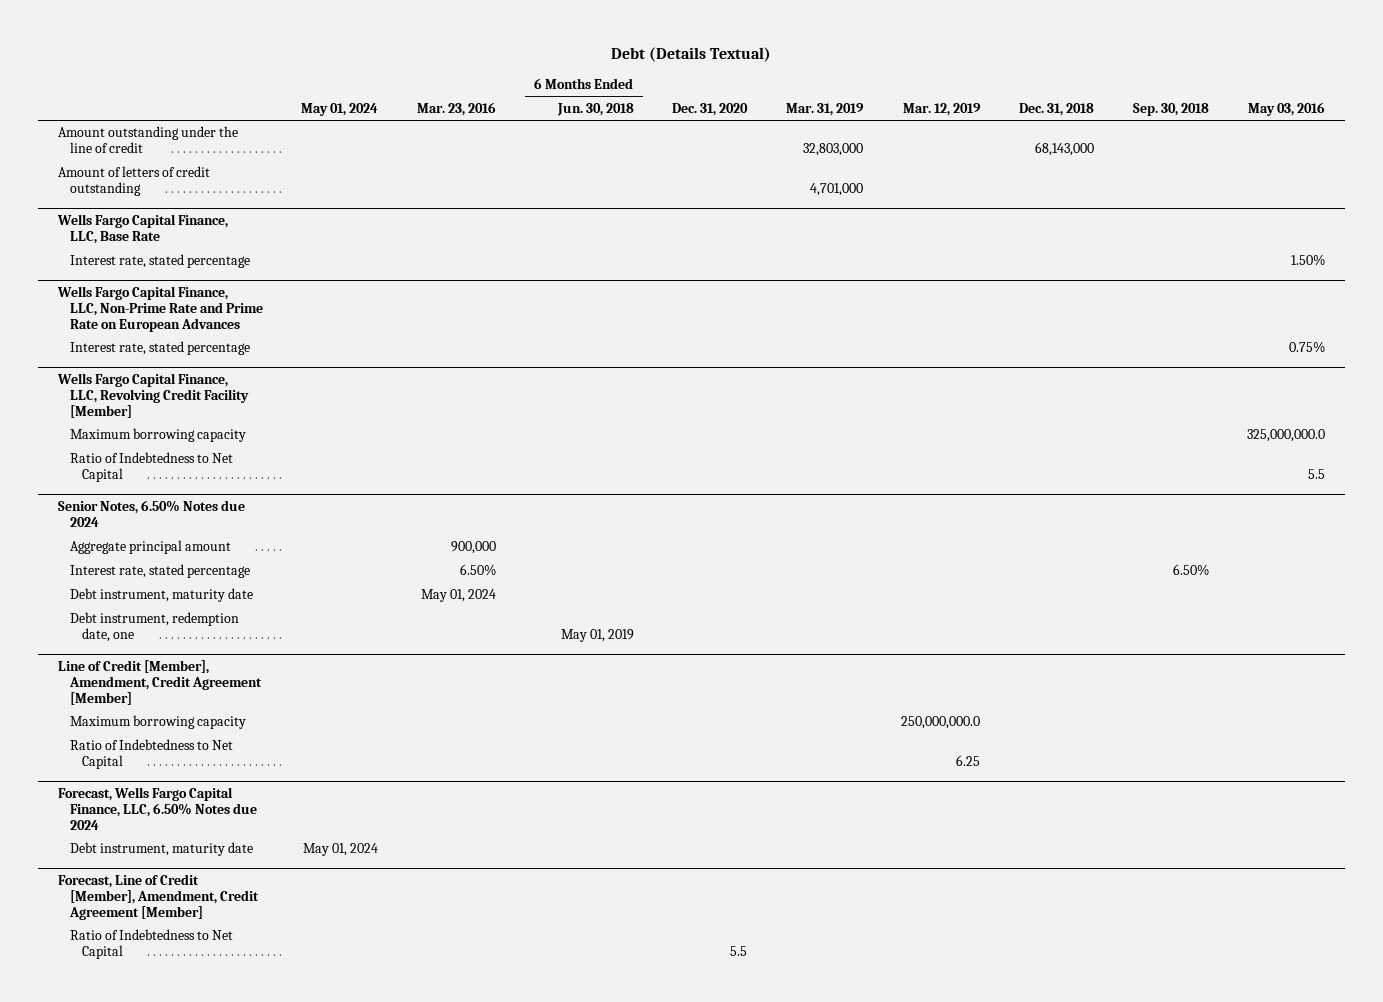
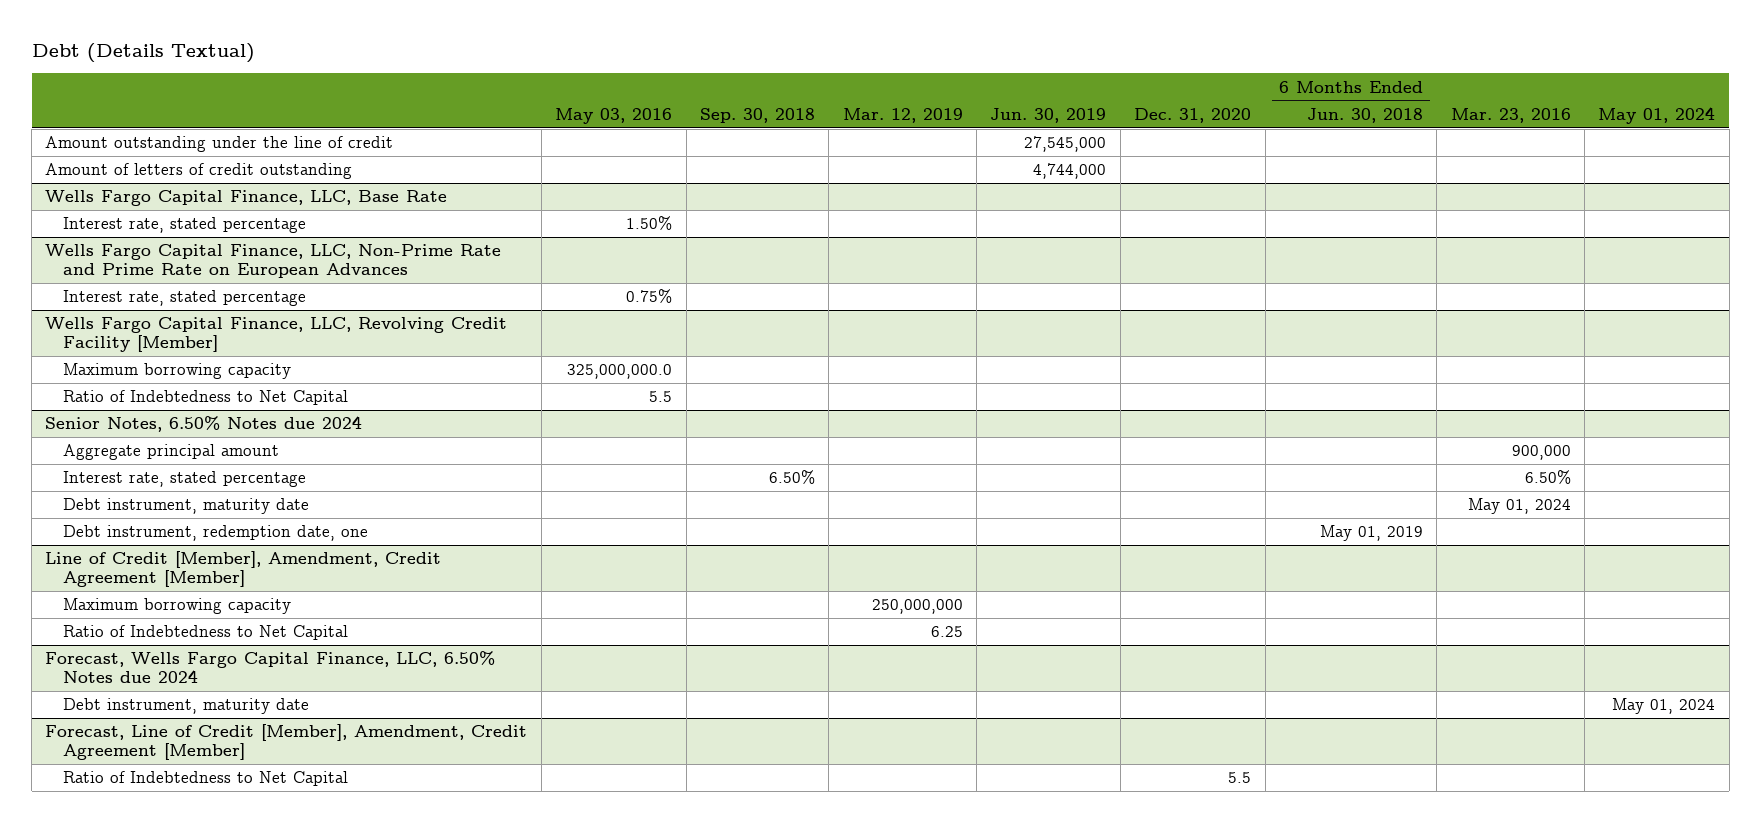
- | May 01, 2024 | Mar. 23, 2016 | 6 Months Ended Jun. 30, 2018 | Dec. 31, 2020 | Mar. 31, 2019 | Mar. 12, 2019 | Dec. 31, 2018 | Sep. 30, 2018 | May 03, 2016
+ | May 03, 2016 | Sep. 30, 2018 | Mar. 12, 2019 | Jun. 30, 2019 | Dec. 31, 2020 | 6 Months Ended Jun. 30, 2018 | Mar. 23, 2016 | May 01, 2024
@ Line of Credit [Member], Amendment, Credit Agreement [Member]
- Maximum borrowing capacity | | | | | | 250,000,000.0 | | |
+ Maximum borrowing capacity | | | 250,000,000 | | | | |

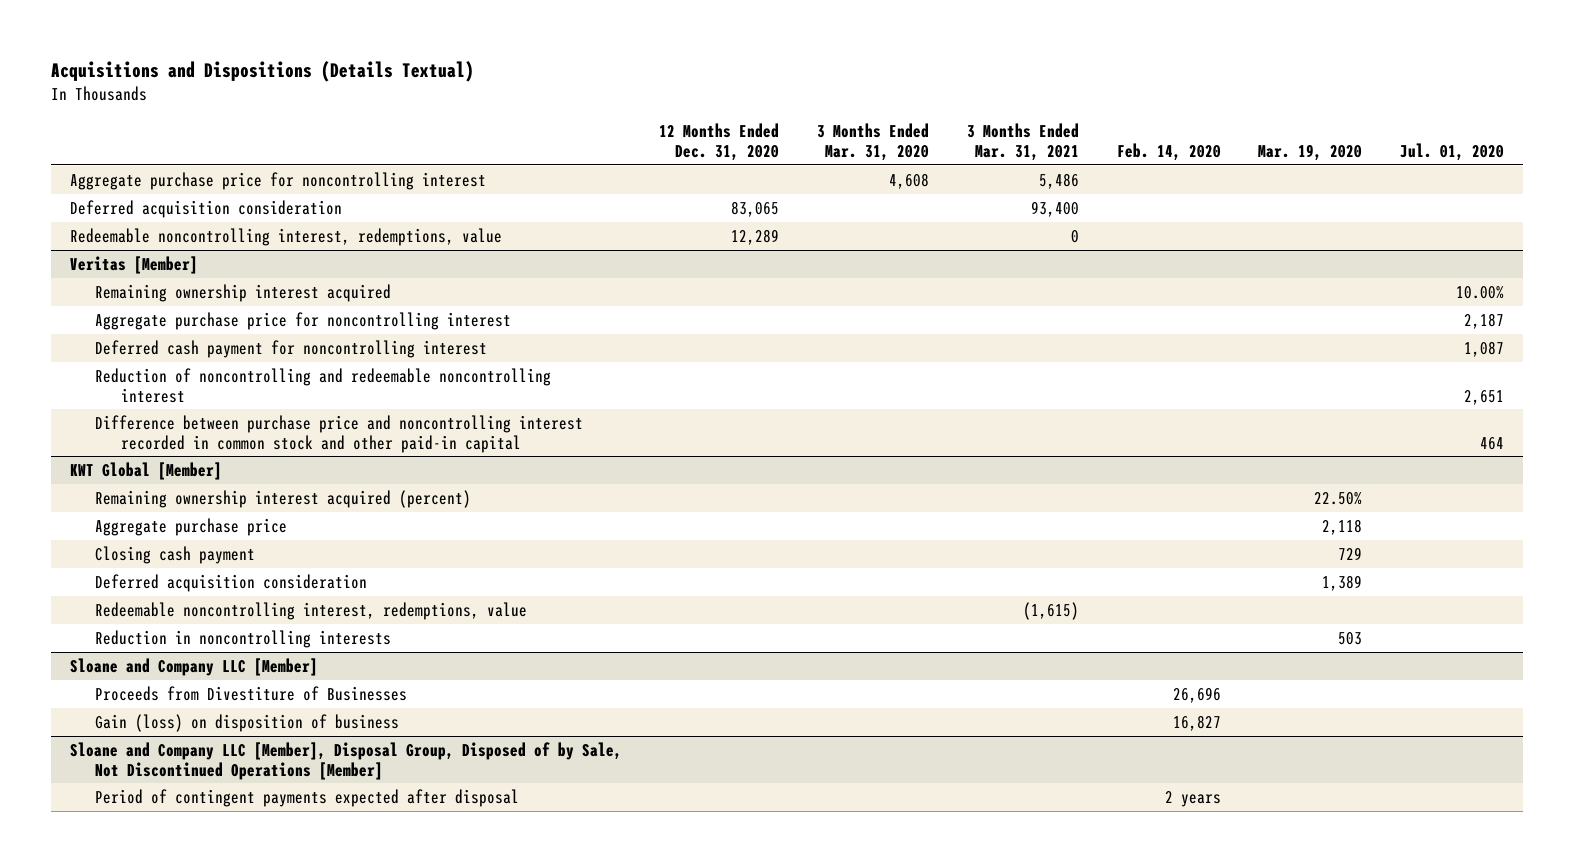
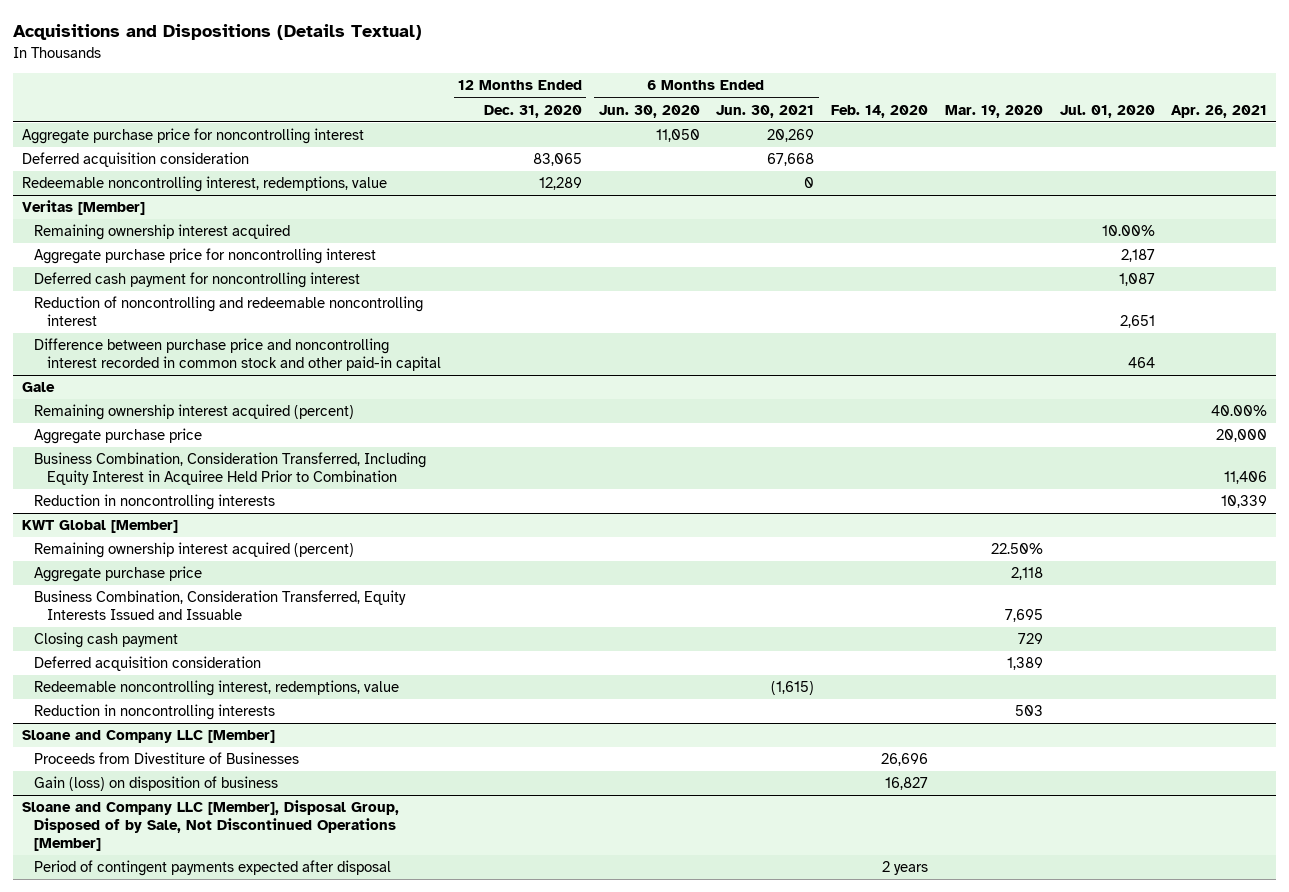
- | 12 Months Ended Dec. 31, 2020 | 3 Months Ended Mar. 31, 2020 | 3 Months Ended Mar. 31, 2021 | Feb. 14, 2020 | Mar. 19, 2020 | Jul. 01, 2020
+ | 12 Months Ended Dec. 31, 2020 | 6 Months Ended Jun. 30, 2020 | 6 Months Ended Jun. 30, 2021 | Feb. 14, 2020 | Mar. 19, 2020 | Jul. 01, 2020 | Apr. 26, 2021
+ Gale
+ Remaining ownership interest acquired (percent) | | | | | | | 40.00%
+ Aggregate purchase price | | | | | | | 20,000
+ Business Combination, Consideration Transferred, Including Equity Interest in Acquiree Held Prior to Combination | | | | | | | 11,406
+ Reduction in noncontrolling interests | | | | | | | 10,339
@ KWT Global [Member]
+ Business Combination, Consideration Transferred, Equity Interests Issued and Issuable | | | | | 7,695 | |

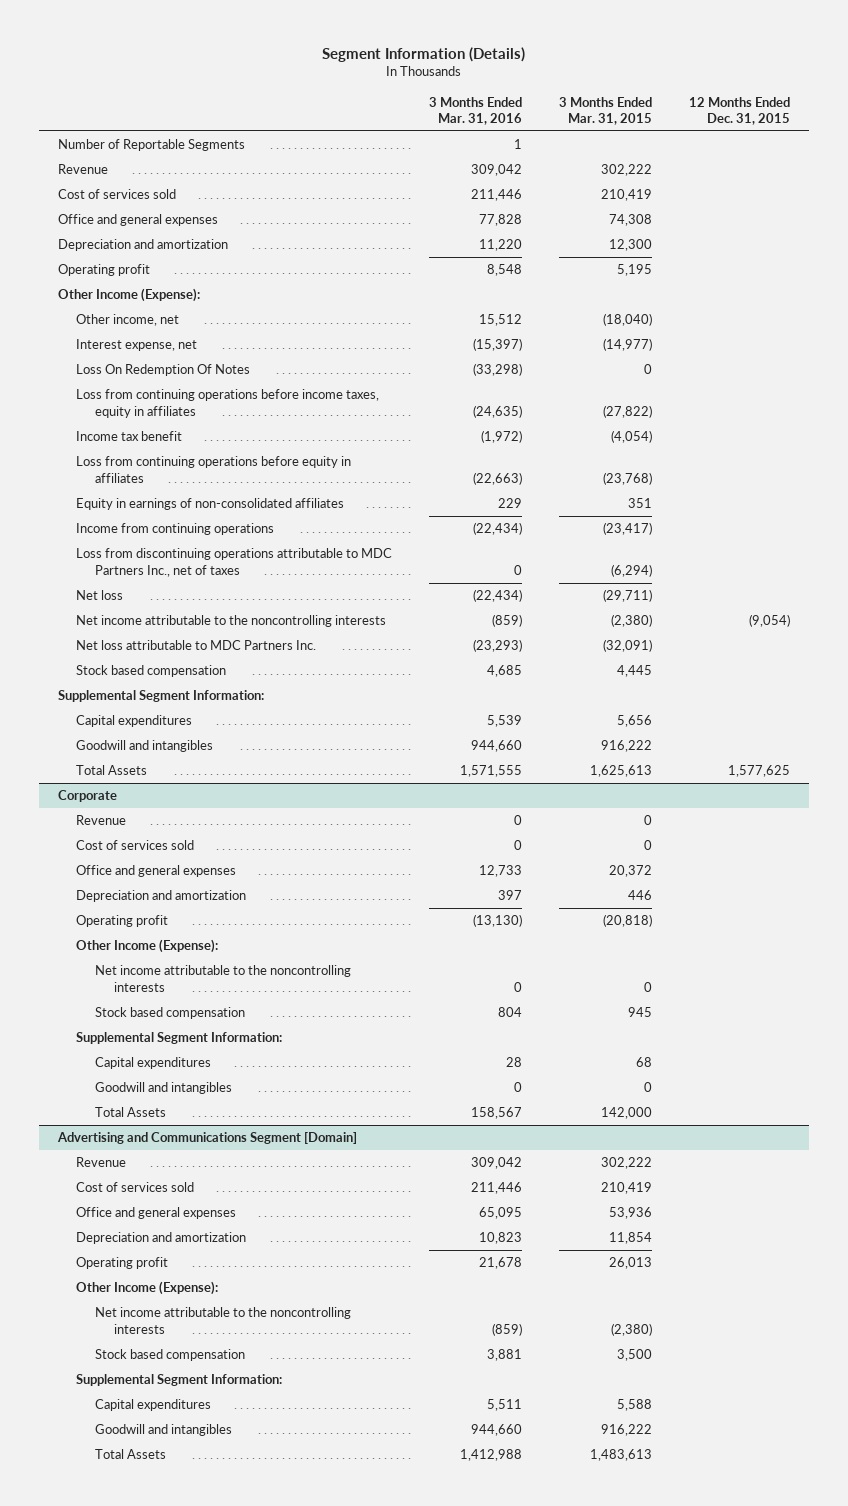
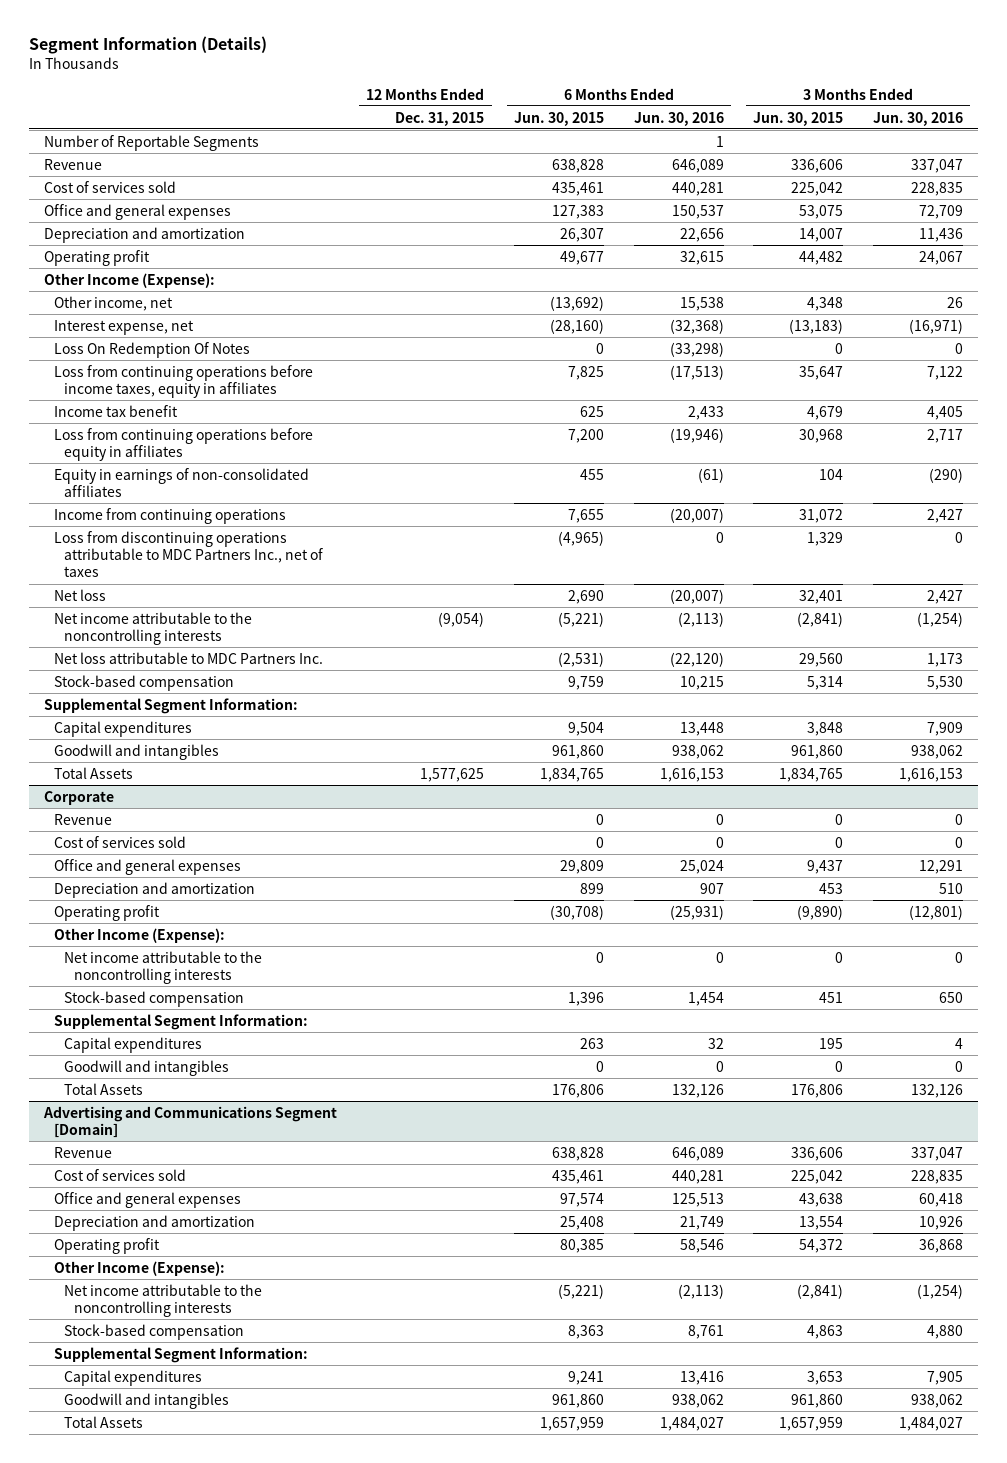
- | 3 Months Ended Mar. 31, 2016 | 3 Months Ended Mar. 31, 2015 | 12 Months Ended Dec. 31, 2015
+ | 12 Months Ended Dec. 31, 2015 | 6 Months Ended Jun. 30, 2015 | 6 Months Ended Jun. 30, 2016 | 3 Months Ended Jun. 30, 2015 | 3 Months Ended Jun. 30, 2016
- Stock based compensation | 4,685 | 4,445 |
+ Stock-based compensation | | 9,759 | 10,215 | 5,314 | 5,530
@ Corporate
- Stock based compensation | 804 | 945 |
+ Stock-based compensation | | 1,396 | 1,454 | 451 | 650
@ Advertising and Communications Segment [Domain]
- Stock based compensation | 3,881 | 3,500 |
+ Stock-based compensation | | 8,363 | 8,761 | 4,863 | 4,880

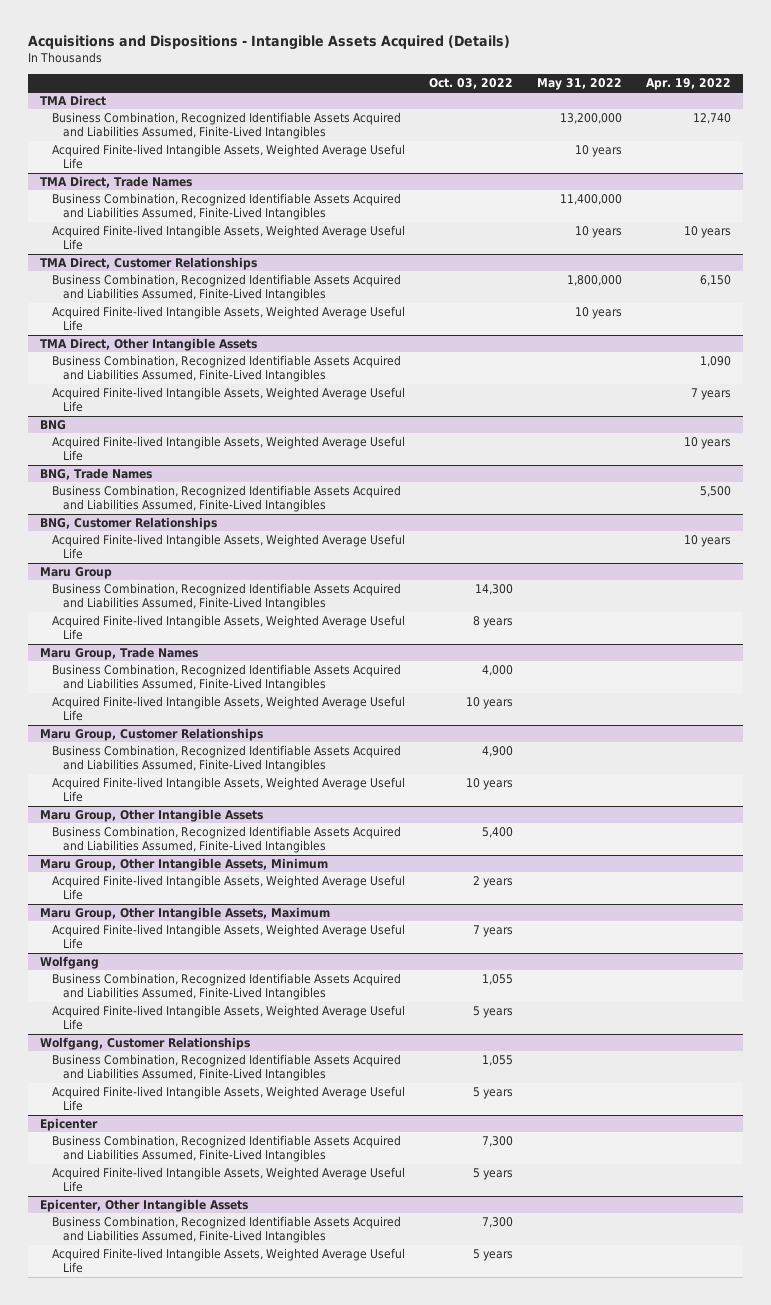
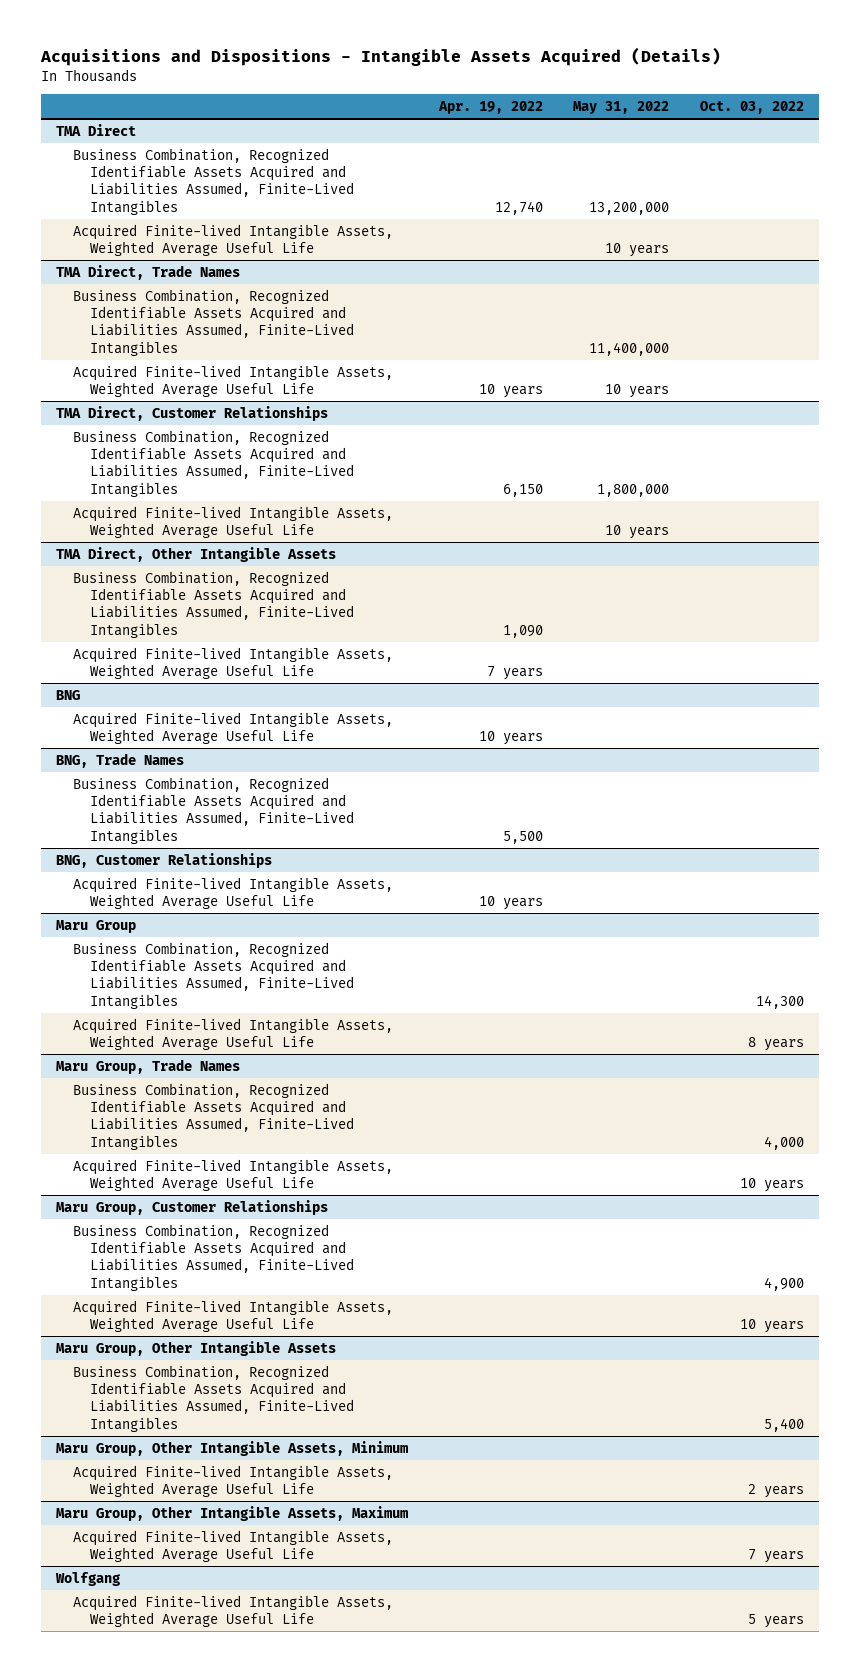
- | Oct. 03, 2022 | May 31, 2022 | Apr. 19, 2022
+ | Apr. 19, 2022 | May 31, 2022 | Oct. 03, 2022
@ Wolfgang
- Business Combination, Recognized Identifiable Assets Acquired and Liabilities Assumed, Finite-Lived Intangibles | 1,055 | |
- Wolfgang, Customer Relationships
- Business Combination, Recognized Identifiable Assets Acquired and Liabilities Assumed, Finite-Lived Intangibles | 1,055 | |
- Acquired Finite-lived Intangible Assets, Weighted Average Useful Life | 5 years | |
- Epicenter
- Business Combination, Recognized Identifiable Assets Acquired and Liabilities Assumed, Finite-Lived Intangibles | 7,300 | |
- Acquired Finite-lived Intangible Assets, Weighted Average Useful Life | 5 years | |
- Epicenter, Other Intangible Assets
- Business Combination, Recognized Identifiable Assets Acquired and Liabilities Assumed, Finite-Lived Intangibles | 7,300 | |
- Acquired Finite-lived Intangible Assets, Weighted Average Useful Life | 5 years | |

